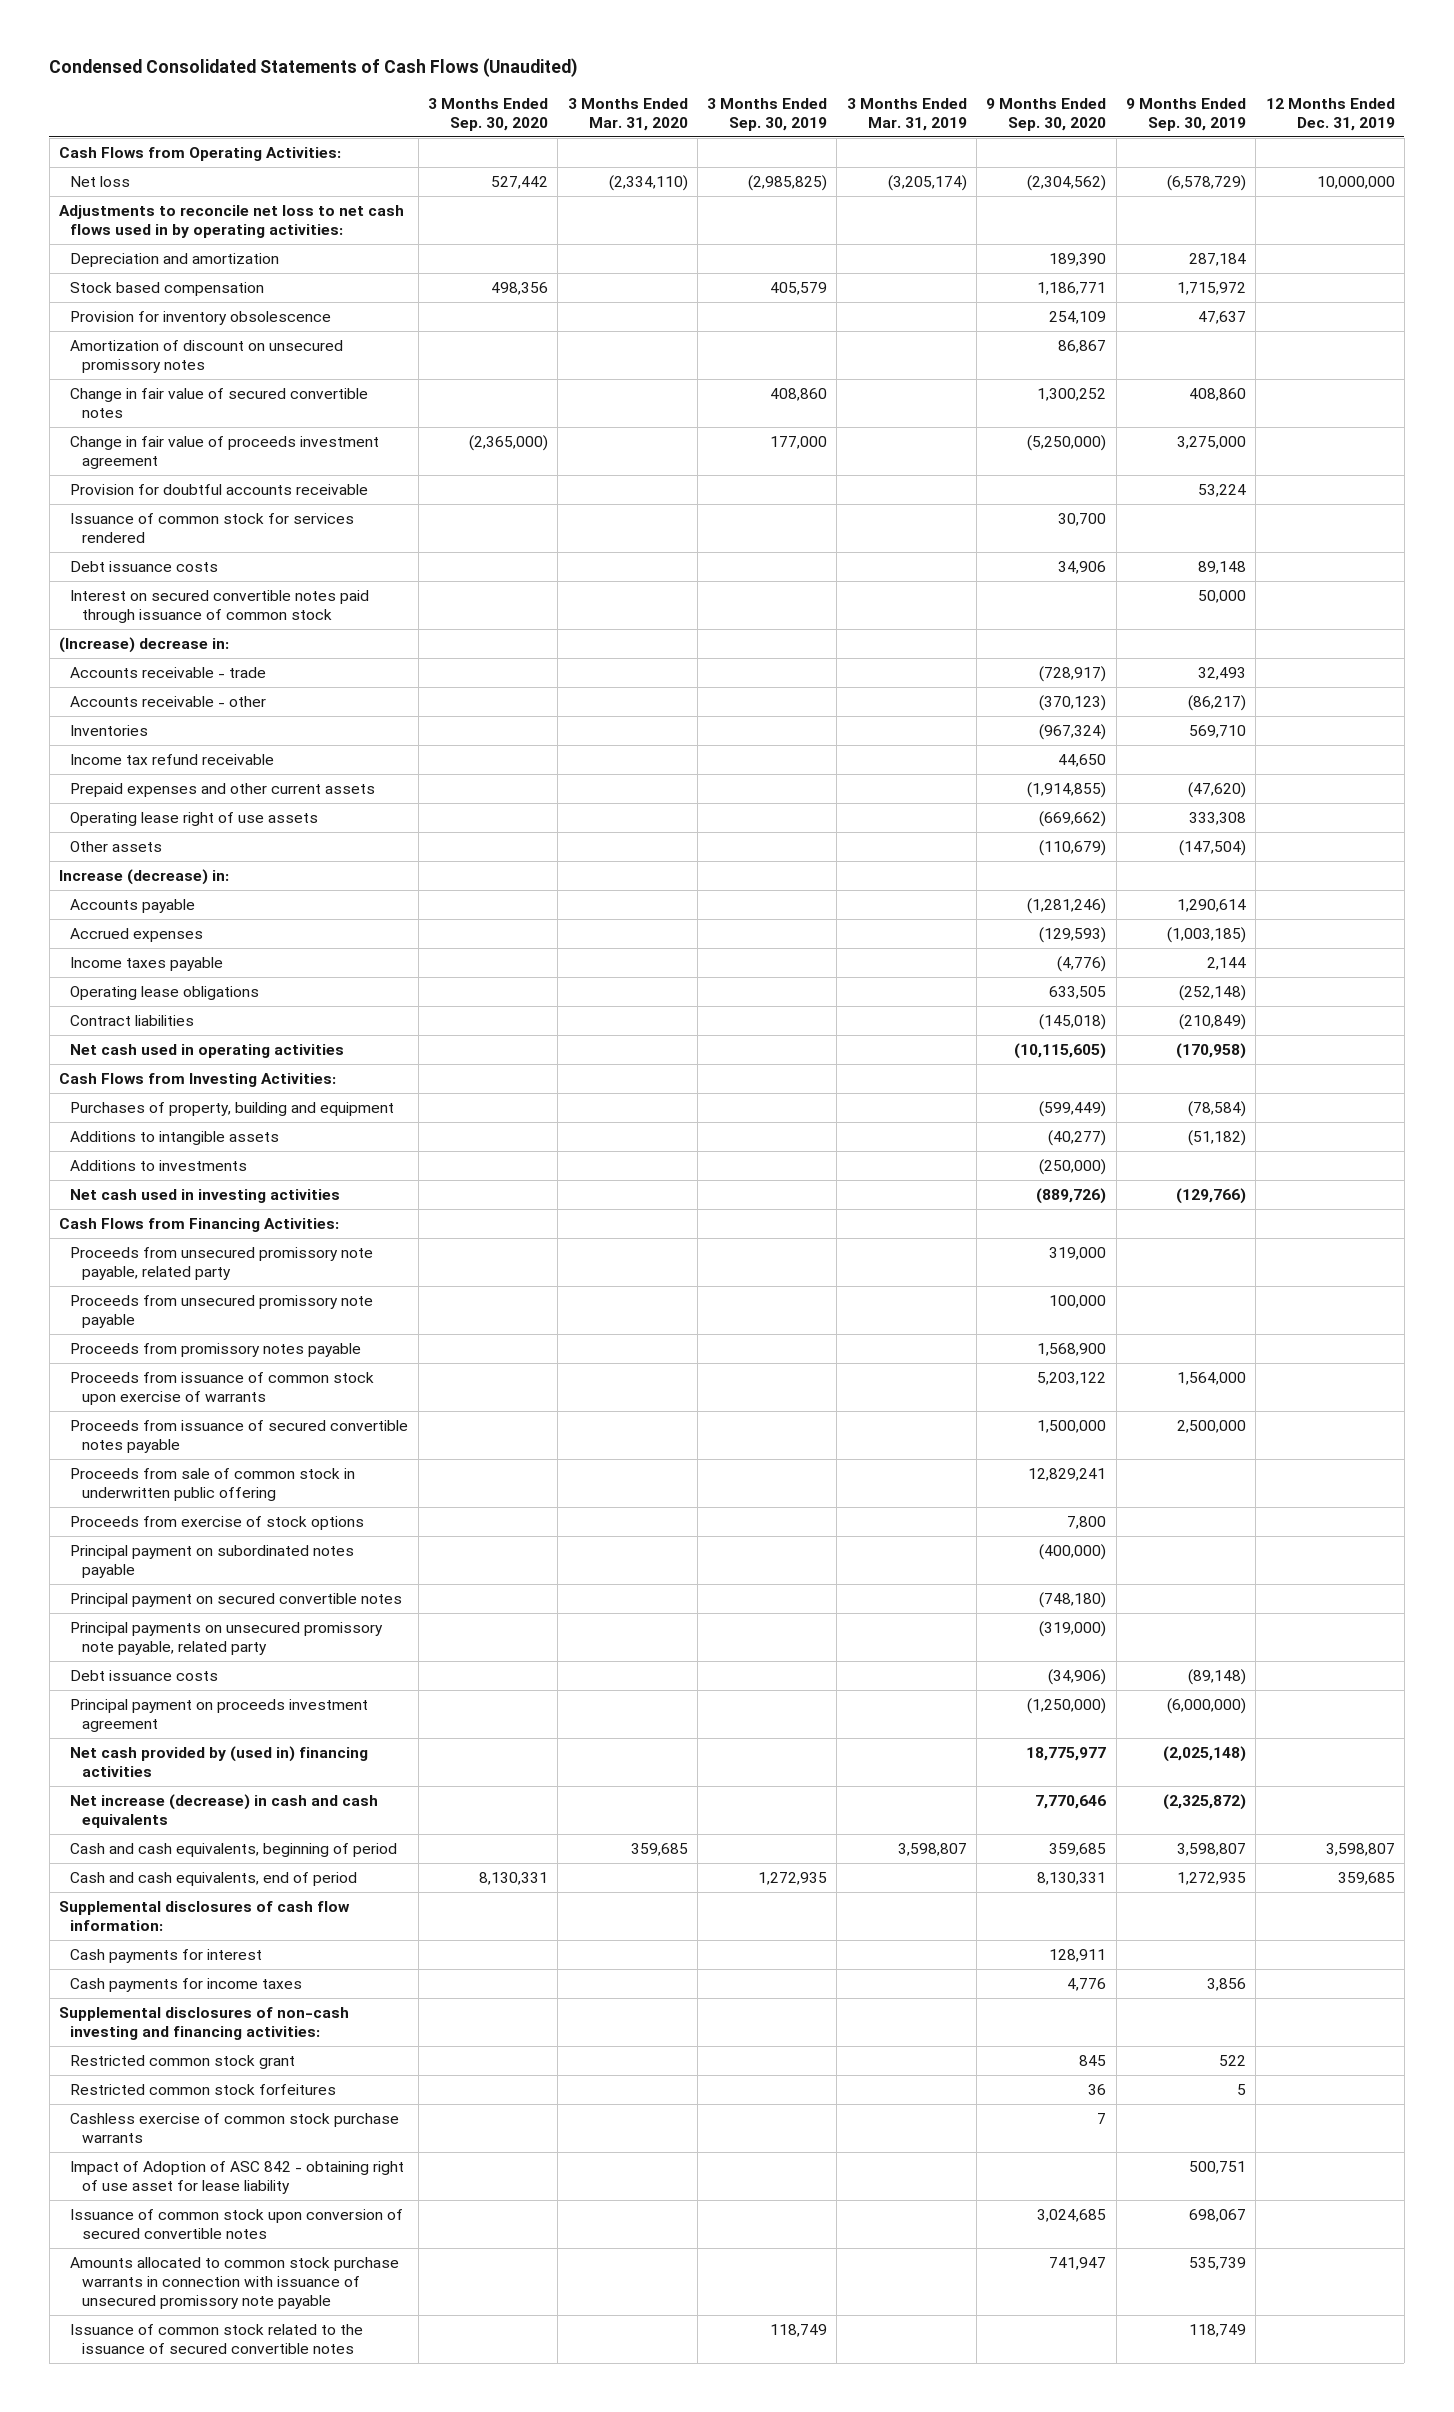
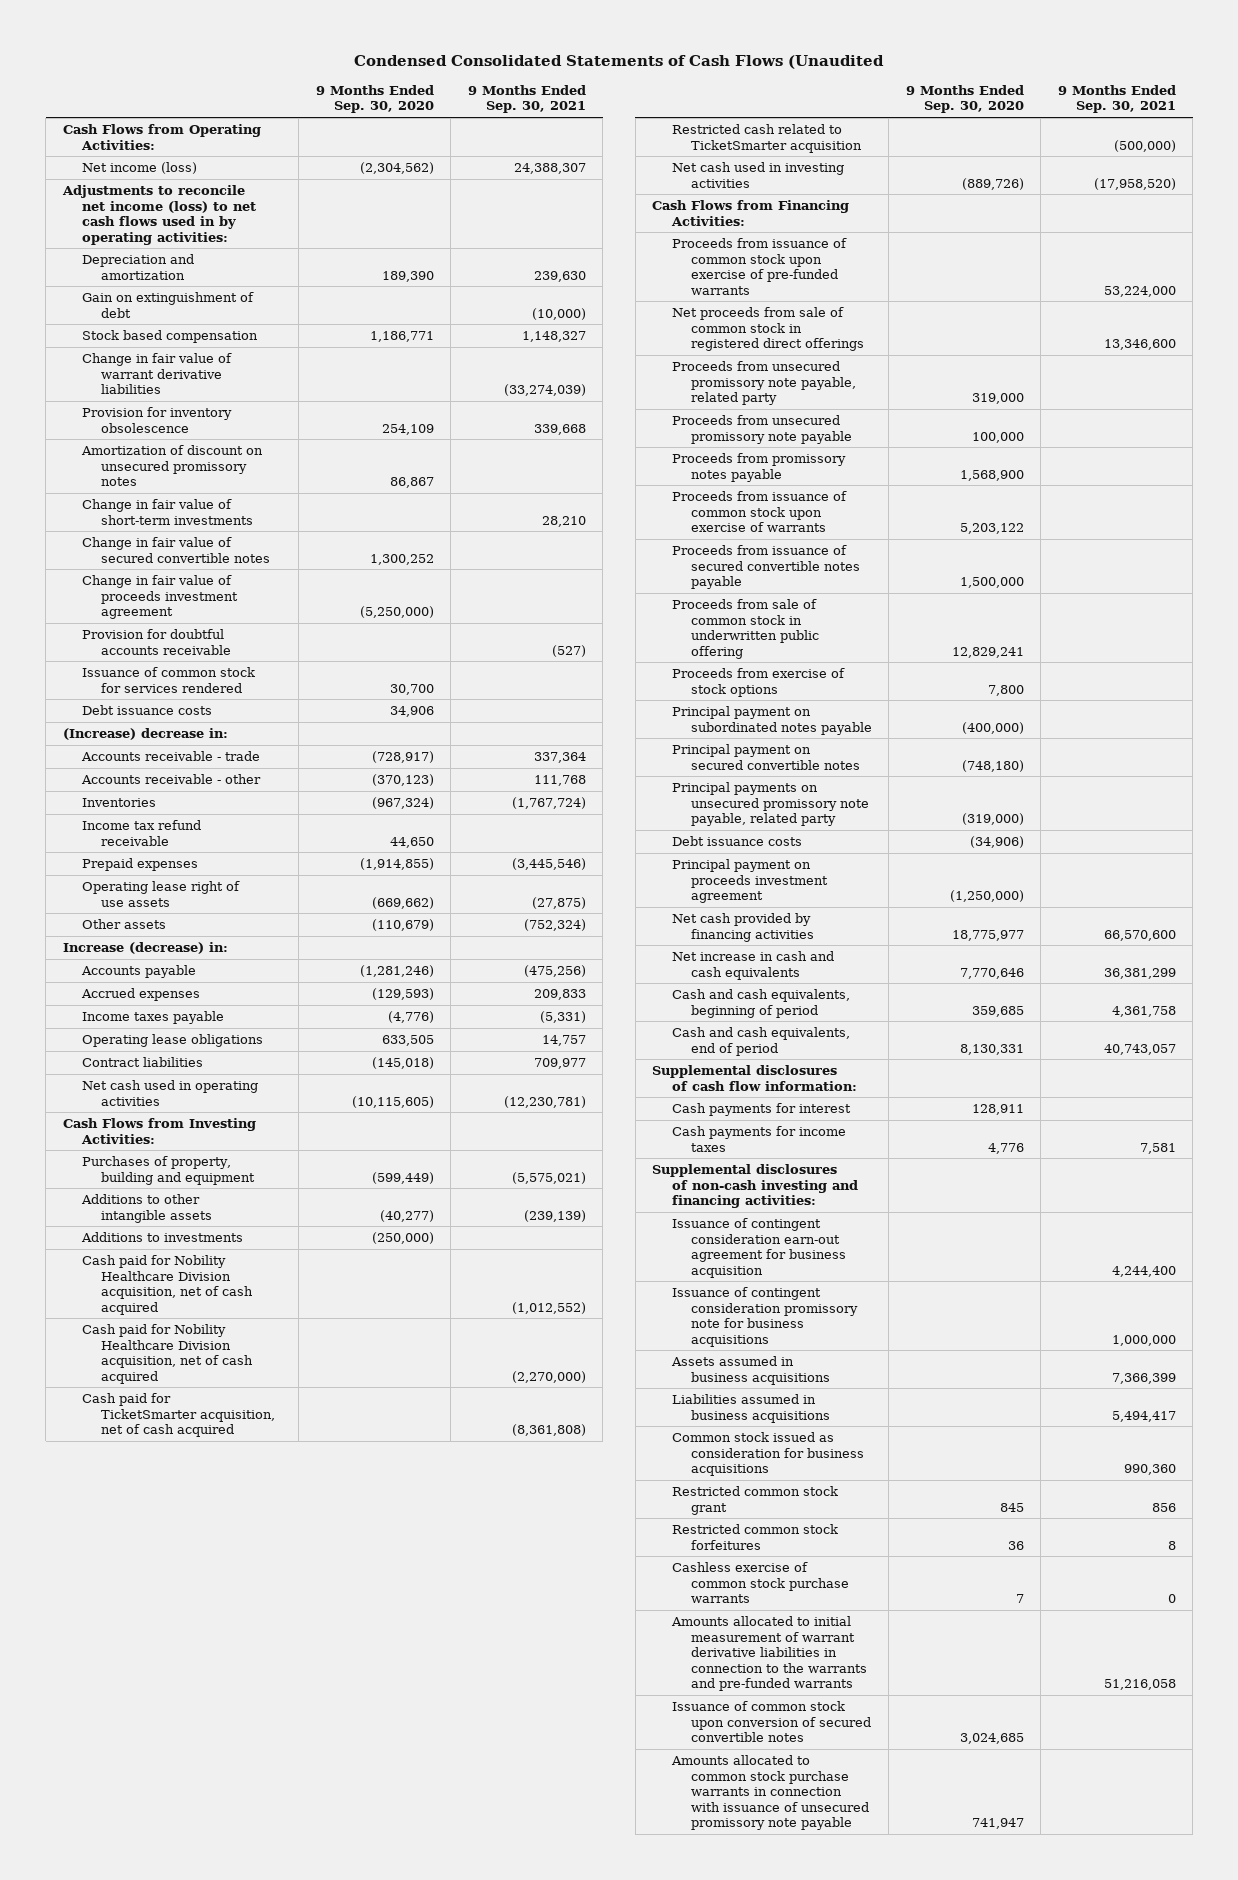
- Condensed Consolidated Statements of Cash Flows (Unaudited)
+ Condensed Consolidated Statements of Cash Flows (Unaudited
- | 3 Months Ended Sep. 30, 2020 | 3 Months Ended Mar. 31, 2020 | 3 Months Ended Sep. 30, 2019 | 3 Months Ended Mar. 31, 2019 | 9 Months Ended Sep. 30, 2020 | 9 Months Ended Sep. 30, 2019 | 12 Months Ended Dec. 31, 2019
+ | 9 Months Ended Sep. 30, 2020 | 9 Months Ended Sep. 30, 2021
- Net loss | 527,442 | (2,334,110) | (2,985,825) | (3,205,174) | (2,304,562) | (6,578,729) | 10,000,000
- Adjustments to reconcile net loss to net cash flows used in by operating activities:
+ Net income (loss) | (2,304,562) | 24,388,307
+ Adjustments to reconcile net income (loss) to net cash flows used in by operating activities:
+ Gain on extinguishment of debt | | (10,000)
+ Change in fair value of warrant derivative liabilities | | (33,274,039)
+ Change in fair value of short-term investments | | 28,210
- Interest on secured convertible notes paid through issuance of common stock | | | | | | 50,000 |
- Prepaid expenses and other current assets | | | | | (1,914,855) | (47,620) |
+ Prepaid expenses | (1,914,855) | (3,445,546)
- Additions to intangible assets | | | | | (40,277) | (51,182) |
+ Additions to other intangible assets | (40,277) | (239,139)
+ Cash paid for Nobility Healthcare Division acquisition, net of cash acquired | | (1,012,552)
+ Cash paid for Nobility Healthcare Division acquisition, net of cash acquired | | (2,270,000)
+ Cash paid for TicketSmarter acquisition, net of cash acquired | | (8,361,808)
+ Restricted cash related to TicketSmarter acquisition | | (500,000)
+ Proceeds from issuance of common stock upon exercise of pre-funded warrants | | 53,224,000
+ Net proceeds from sale of common stock in registered direct offerings | | 13,346,600
- Net cash provided by (used in) financing activities | | | | | 18,775,977 | (2,025,148) |
- Net increase (decrease) in cash and cash equivalents | | | | | 7,770,646 | (2,325,872) |
+ Net cash provided by financing activities | 18,775,977 | 66,570,600
+ Net increase in cash and cash equivalents | 7,770,646 | 36,381,299
+ Issuance of contingent consideration earn-out agreement for business acquisition | | 4,244,400
+ Issuance of contingent consideration promissory note for business acquisitions | | 1,000,000
+ Assets assumed in business acquisitions | | 7,366,399
+ Liabilities assumed in business acquisitions | | 5,494,417
+ Common stock issued as consideration for business acquisitions | | 990,360
- Impact of Adoption of ASC 842 - obtaining right of use asset for lease liability | | | | | | 500,751 |
+ Amounts allocated to initial measurement of warrant derivative liabilities in connection to the warrants and pre-funded warrants | | 51,216,058
- Issuance of common stock related to the issuance of secured convertible notes | | | 118,749 | | | 118,749 |

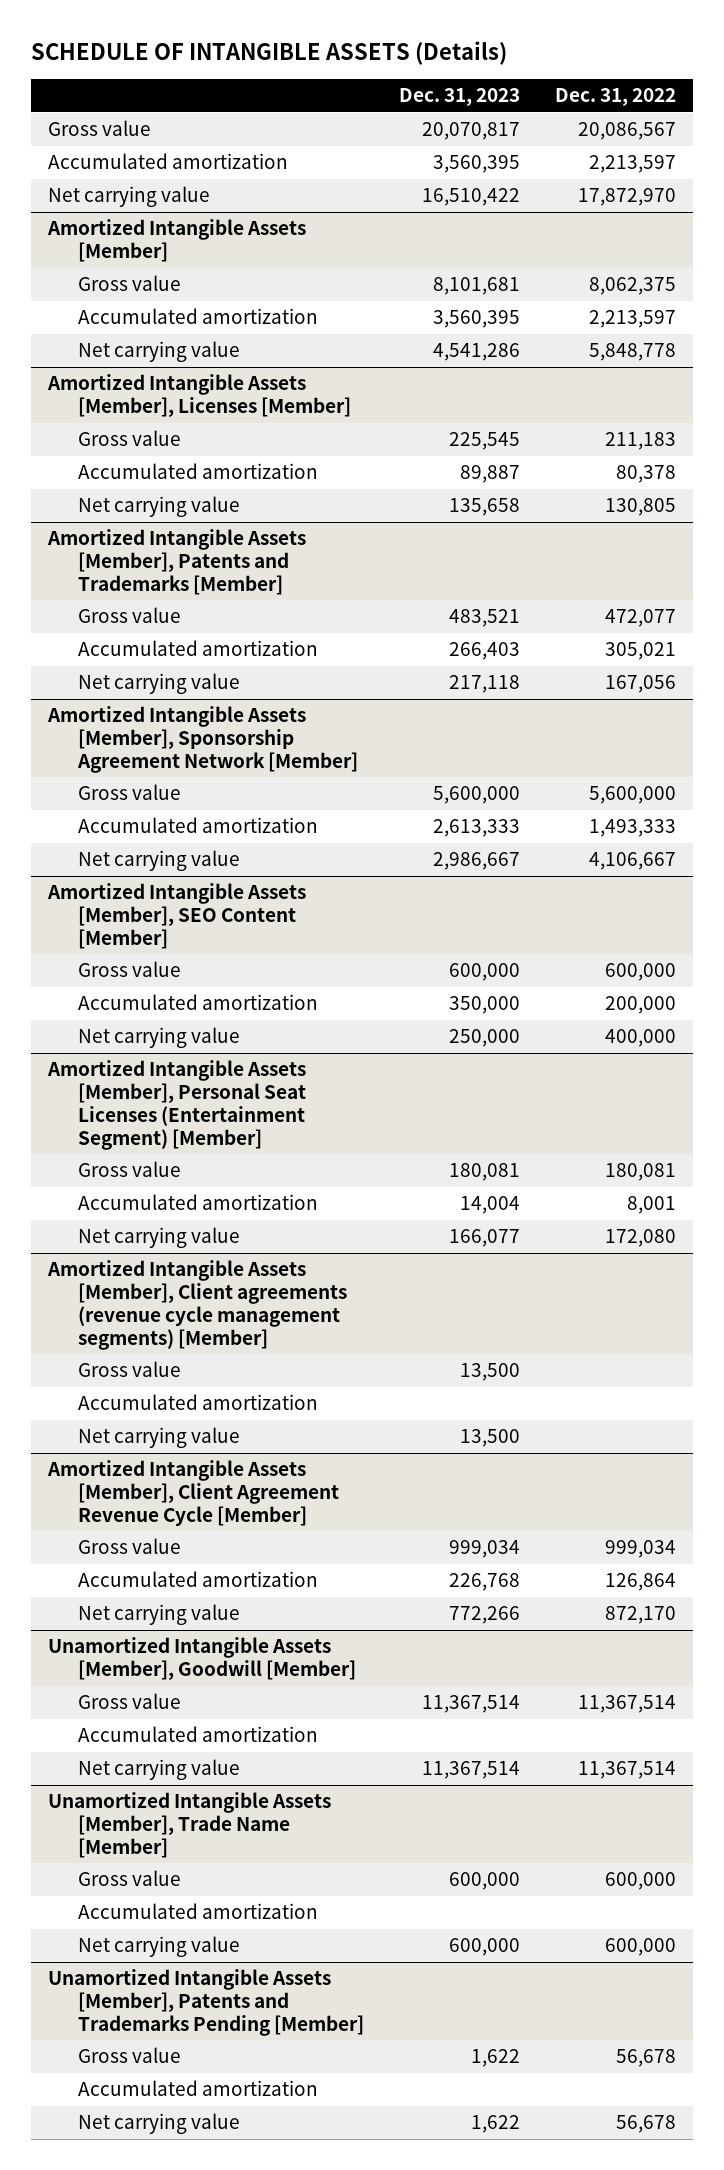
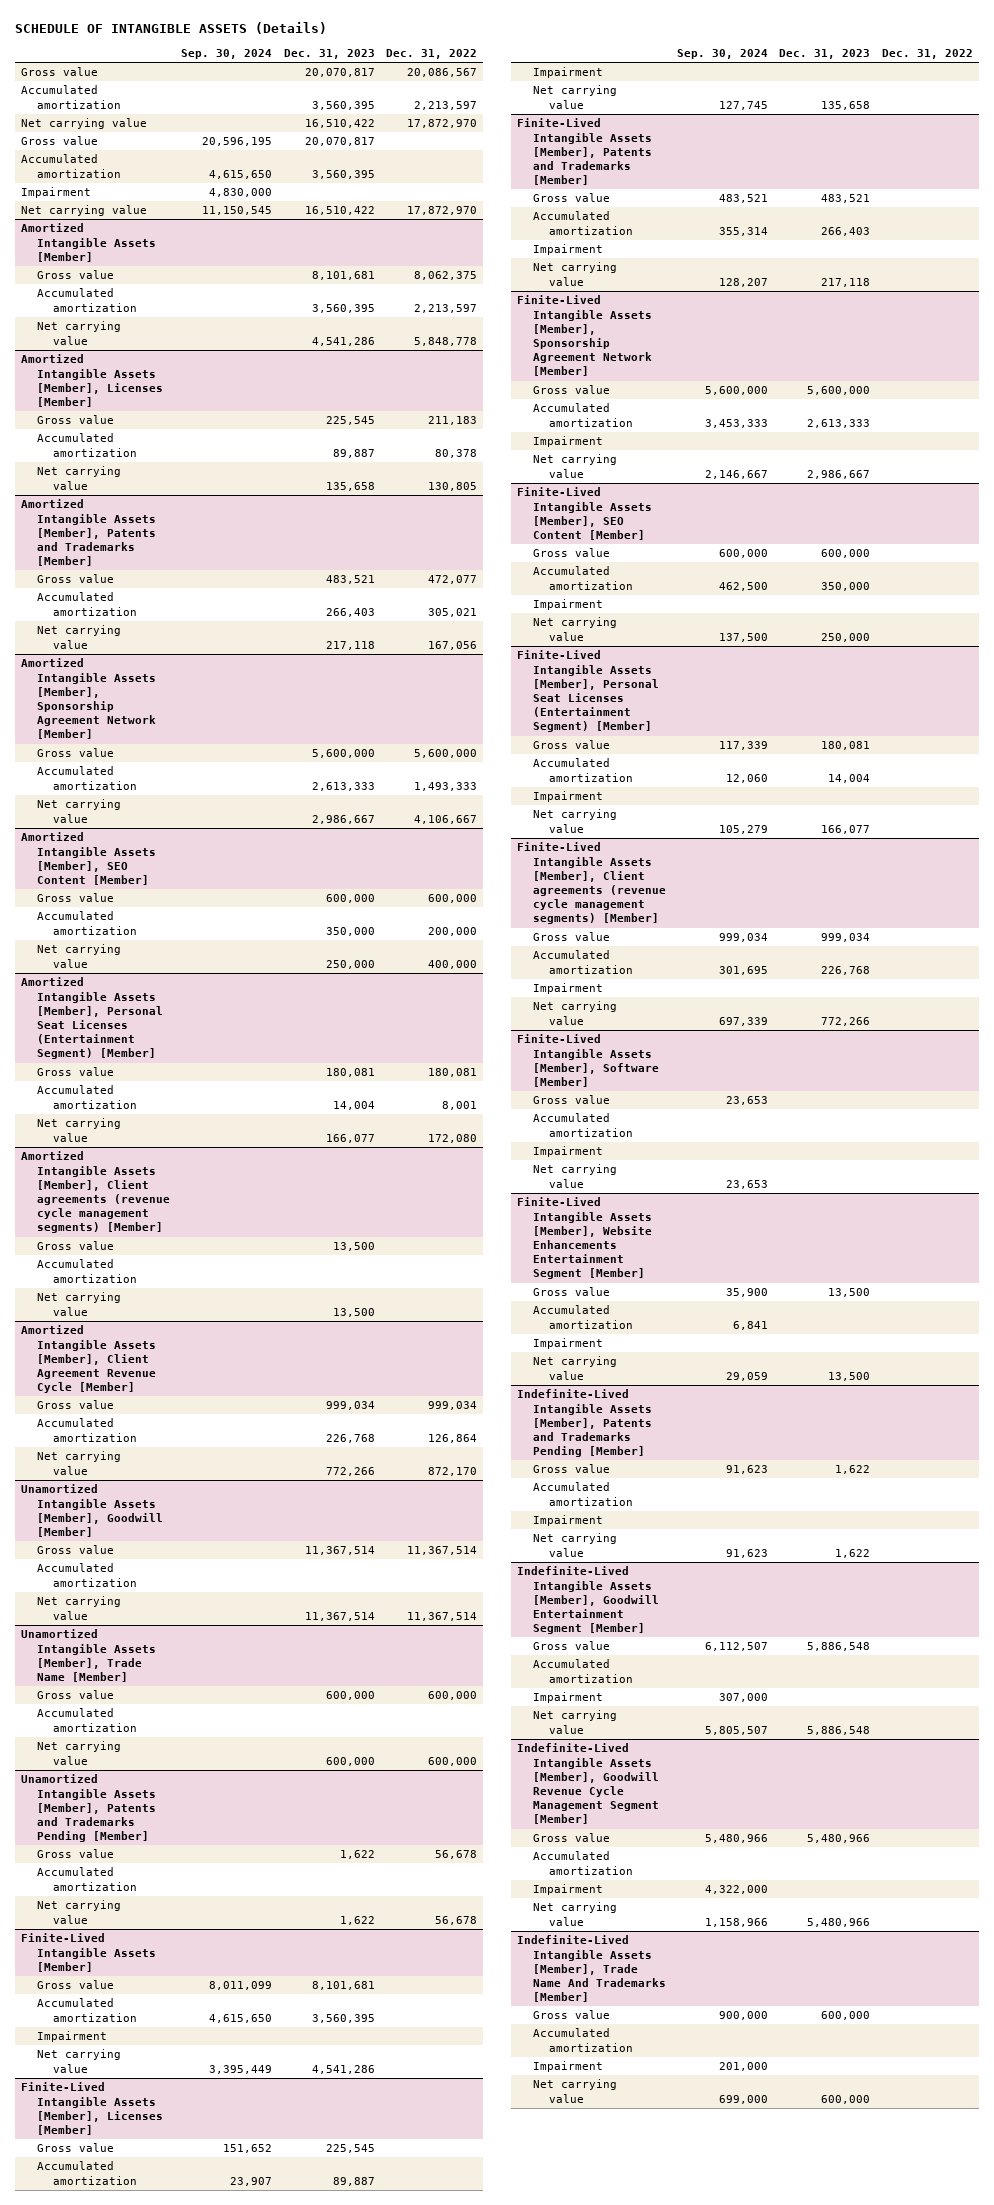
- | Dec. 31, 2023 | Dec. 31, 2022
+ | Sep. 30, 2024 | Dec. 31, 2023 | Dec. 31, 2022
+ Gross value | 20,596,195 | 20,070,817 |
+ Accumulated amortization | 4,615,650 | 3,560,395 |
+ Impairment | 4,830,000 | |
+ Net carrying value | 11,150,545 | 16,510,422 | 17,872,970
+ Finite-Lived Intangible Assets [Member]
+ Gross value | 8,011,099 | 8,101,681 |
+ Accumulated amortization | 4,615,650 | 3,560,395 |
+ Impairment
+ Net carrying value | 3,395,449 | 4,541,286 |
+ Finite-Lived Intangible Assets [Member], Licenses [Member]
+ Gross value | 151,652 | 225,545 |
+ Accumulated amortization | 23,907 | 89,887 |
+ Impairment
+ Net carrying value | 127,745 | 135,658 |
+ Finite-Lived Intangible Assets [Member], Patents and Trademarks [Member]
+ Gross value | 483,521 | 483,521 |
+ Accumulated amortization | 355,314 | 266,403 |
+ Impairment
+ Net carrying value | 128,207 | 217,118 |
+ Finite-Lived Intangible Assets [Member], Sponsorship Agreement Network [Member]
+ Gross value | 5,600,000 | 5,600,000 |
+ Accumulated amortization | 3,453,333 | 2,613,333 |
+ Impairment
+ Net carrying value | 2,146,667 | 2,986,667 |
+ Finite-Lived Intangible Assets [Member], SEO Content [Member]
+ Gross value | 600,000 | 600,000 |
+ Accumulated amortization | 462,500 | 350,000 |
+ Impairment
+ Net carrying value | 137,500 | 250,000 |
+ Finite-Lived Intangible Assets [Member], Personal Seat Licenses (Entertainment Segment) [Member]
+ Gross value | 117,339 | 180,081 |
+ Accumulated amortization | 12,060 | 14,004 |
+ Impairment
+ Net carrying value | 105,279 | 166,077 |
+ Finite-Lived Intangible Assets [Member], Client agreements (revenue cycle management segments) [Member]
+ Gross value | 999,034 | 999,034 |
+ Accumulated amortization | 301,695 | 226,768 |
+ Impairment
+ Net carrying value | 697,339 | 772,266 |
+ Finite-Lived Intangible Assets [Member], Software [Member]
+ Gross value | 23,653 | |
+ Accumulated amortization
+ Impairment
+ Net carrying value | 23,653 | |
+ Finite-Lived Intangible Assets [Member], Website Enhancements Entertainment Segment [Member]
+ Gross value | 35,900 | 13,500 |
+ Accumulated amortization | 6,841 | |
+ Impairment
+ Net carrying value | 29,059 | 13,500 |
+ Indefinite-Lived Intangible Assets [Member], Patents and Trademarks Pending [Member]
+ Gross value | 91,623 | 1,622 |
+ Accumulated amortization
+ Impairment
+ Net carrying value | 91,623 | 1,622 |
+ Indefinite-Lived Intangible Assets [Member], Goodwill Entertainment Segment [Member]
+ Gross value | 6,112,507 | 5,886,548 |
+ Accumulated amortization
+ Impairment | 307,000 | |
+ Net carrying value | 5,805,507 | 5,886,548 |
+ Indefinite-Lived Intangible Assets [Member], Goodwill Revenue Cycle Management Segment [Member]
+ Gross value | 5,480,966 | 5,480,966 |
+ Accumulated amortization
+ Impairment | 4,322,000 | |
+ Net carrying value | 1,158,966 | 5,480,966 |
+ Indefinite-Lived Intangible Assets [Member], Trade Name And Trademarks [Member]
+ Gross value | 900,000 | 600,000 |
+ Accumulated amortization
+ Impairment | 201,000 | |
+ Net carrying value | 699,000 | 600,000 |

